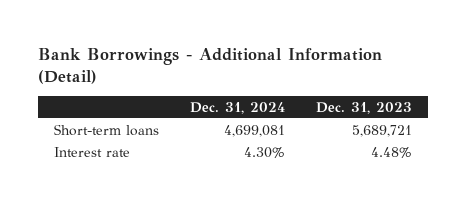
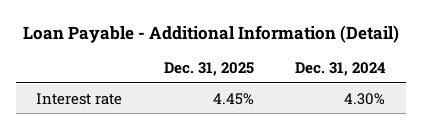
- Bank Borrowings - Additional Information (Detail)
+ Loan Payable - Additional Information (Detail)
- | Dec. 31, 2024 | Dec. 31, 2023
+ | Dec. 31, 2025 | Dec. 31, 2024
- Short-term loans | 4,699,081 | 5,689,721

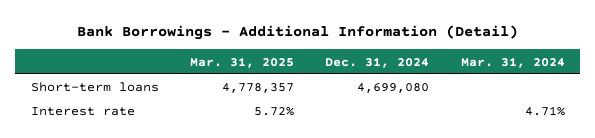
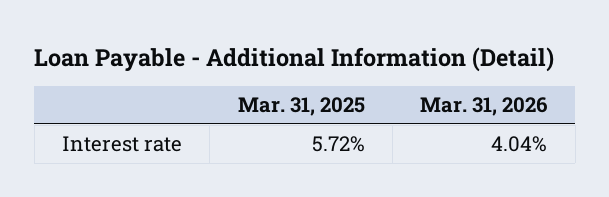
- Bank Borrowings - Additional Information (Detail)
+ Loan Payable - Additional Information (Detail)
- | Mar. 31, 2025 | Dec. 31, 2024 | Mar. 31, 2024
+ | Mar. 31, 2025 | Mar. 31, 2026
- Short-term loans | 4,778,357 | 4,699,080 |

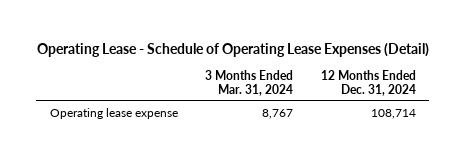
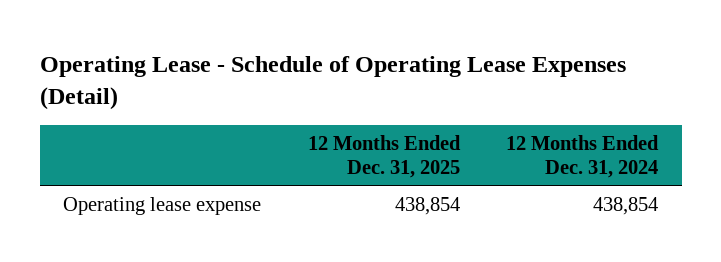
- | 3 Months Ended Mar. 31, 2024 | 12 Months Ended Dec. 31, 2024
+ | 12 Months Ended Dec. 31, 2025 | 12 Months Ended Dec. 31, 2024
- Operating lease expense | 8,767 | 108,714
+ Operating lease expense | 438,854 | 438,854

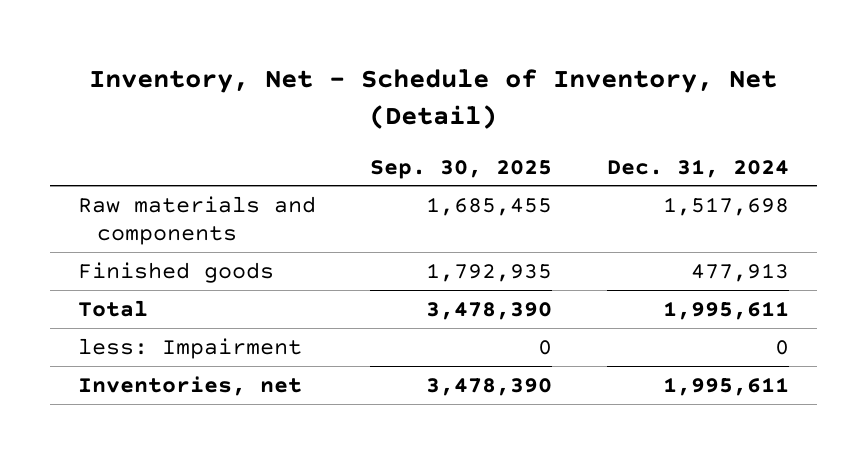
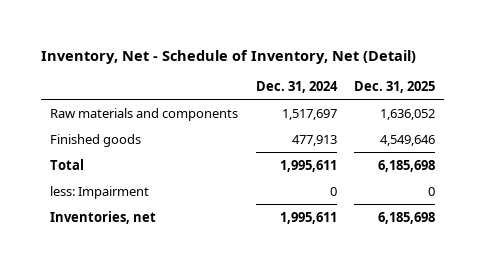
- | Sep. 30, 2025 | Dec. 31, 2024
+ | Dec. 31, 2024 | Dec. 31, 2025
- Raw materials and components | 1,685,455 | 1,517,698
+ Raw materials and components | 1,517,697 | 1,636,052

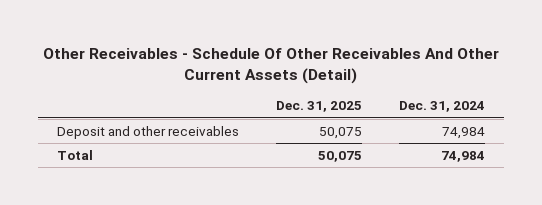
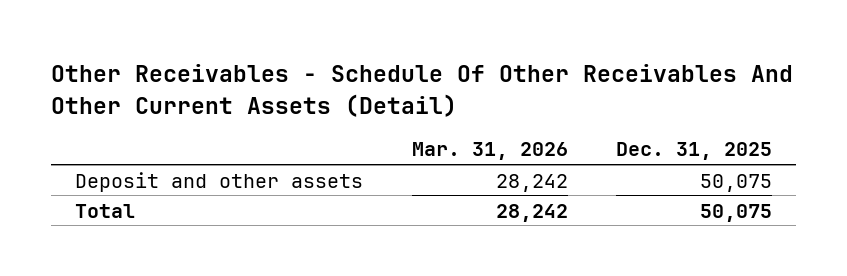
- | Dec. 31, 2025 | Dec. 31, 2024
+ | Mar. 31, 2026 | Dec. 31, 2025
- Deposit and other receivables | 50,075 | 74,984
+ Deposit and other assets | 28,242 | 50,075

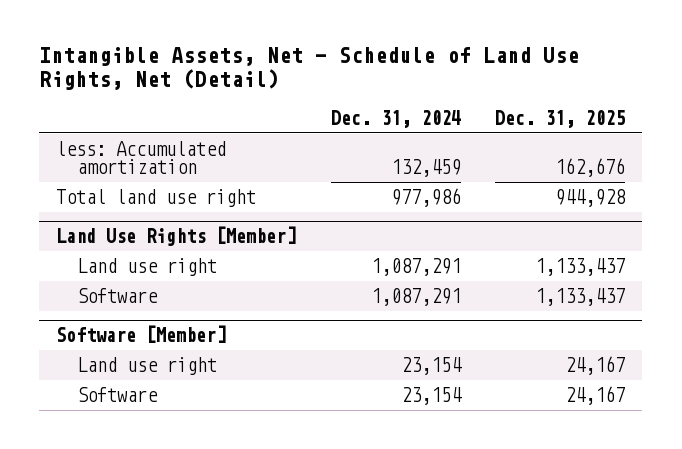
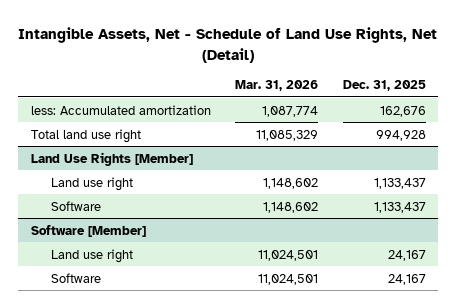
- | Dec. 31, 2024 | Dec. 31, 2025
+ | Mar. 31, 2026 | Dec. 31, 2025
- Total land use right | 977,986 | 944,928
+ Total land use right | 11,085,329 | 994,928

